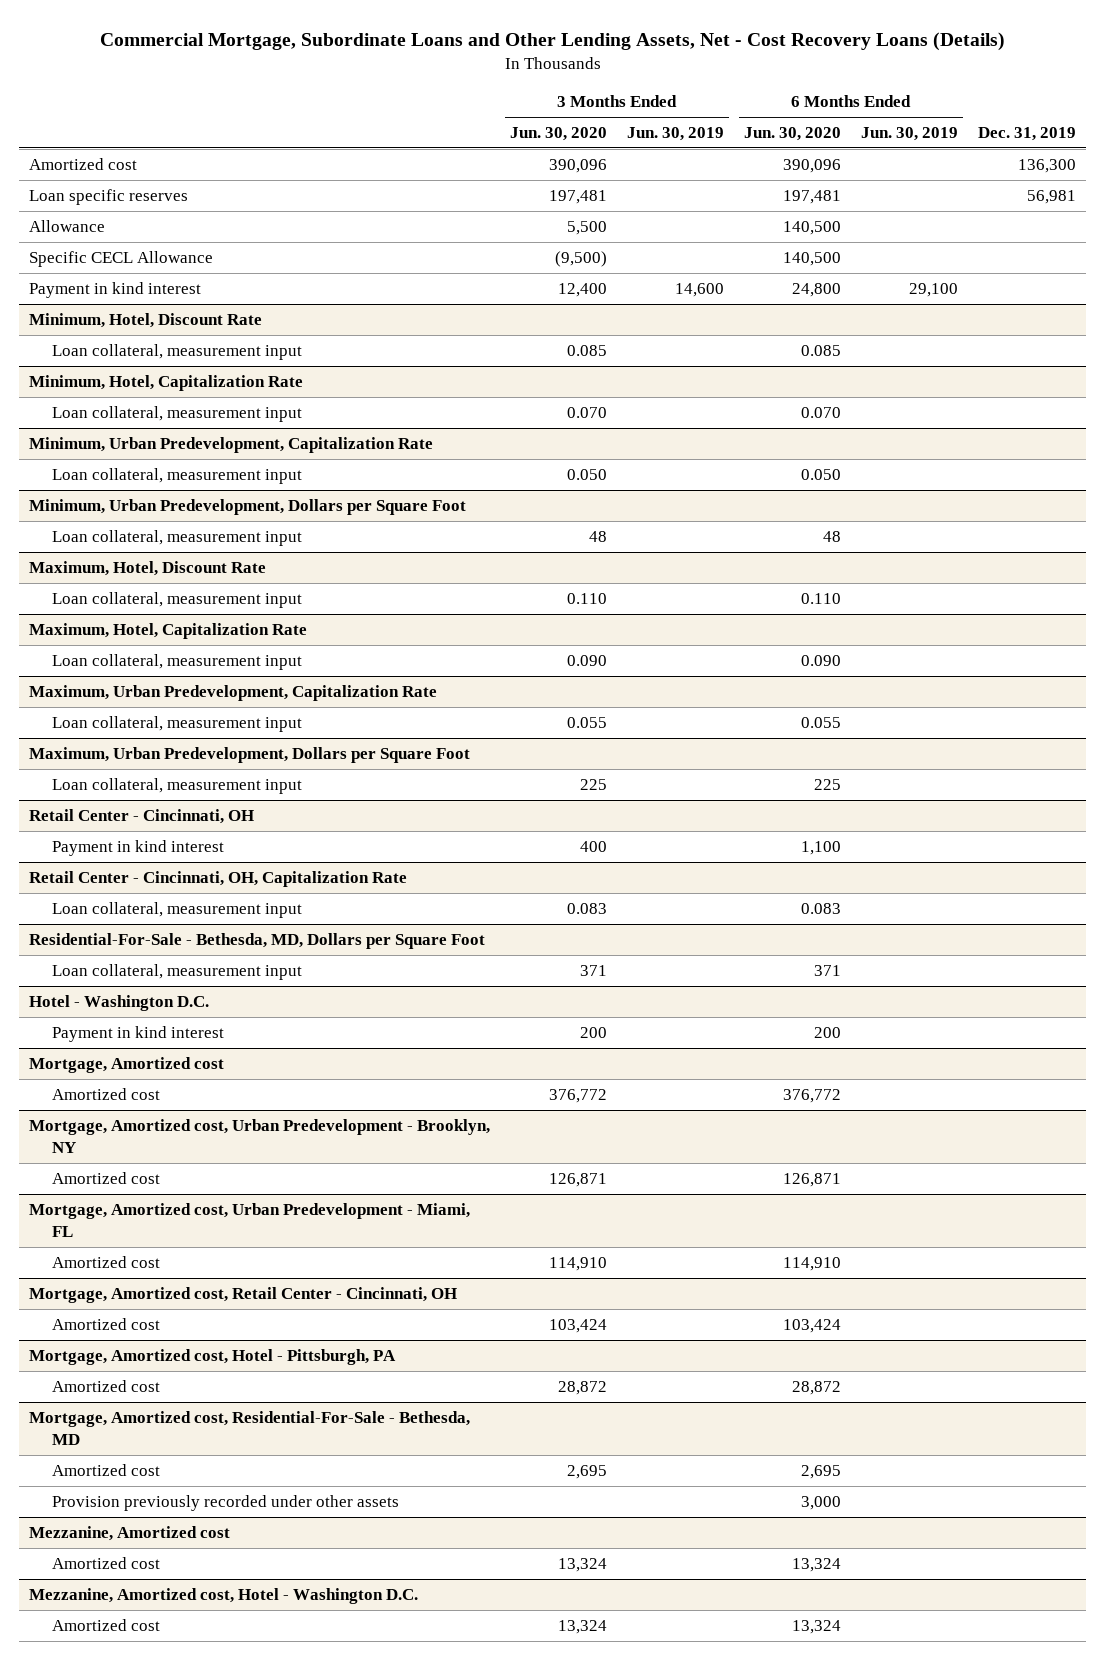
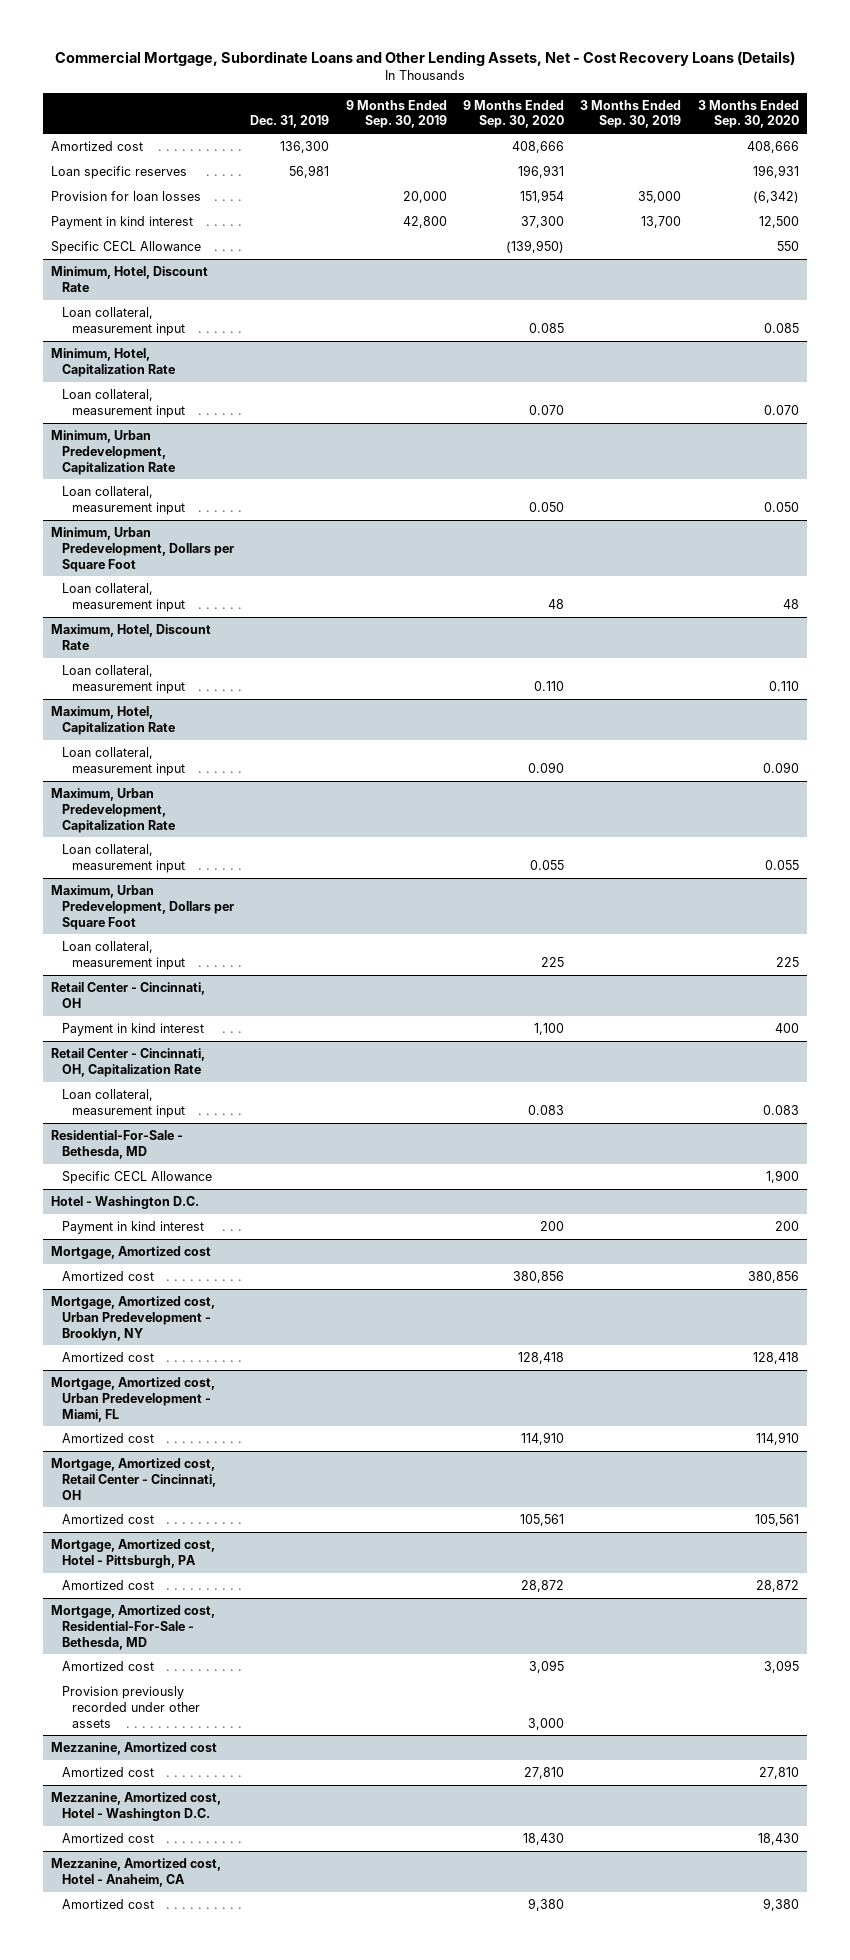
- | 3 Months Ended Jun. 30, 2020 | 3 Months Ended Jun. 30, 2019 | 6 Months Ended Jun. 30, 2020 | 6 Months Ended Jun. 30, 2019 | Dec. 31, 2019
+ | Dec. 31, 2019 | 9 Months Ended Sep. 30, 2019 | 9 Months Ended Sep. 30, 2020 | 3 Months Ended Sep. 30, 2019 | 3 Months Ended Sep. 30, 2020
- Allowance | 5,500 | | 140,500 | |
+ Provision for loan losses | | 20,000 | 151,954 | 35,000 | (6,342)
moved down: Specific CECL Allowance | | | (139,950) | | 550
- Residential-For-Sale - Bethesda, MD, Dollars per Square Foot
- Loan collateral, measurement input | 371 | | 371 | |
+ Residential-For-Sale - Bethesda, MD
+ Specific CECL Allowance | | | | | 1,900
+ Mezzanine, Amortized cost, Hotel - Anaheim, CA
+ Amortized cost | | | 9,380 | | 9,380

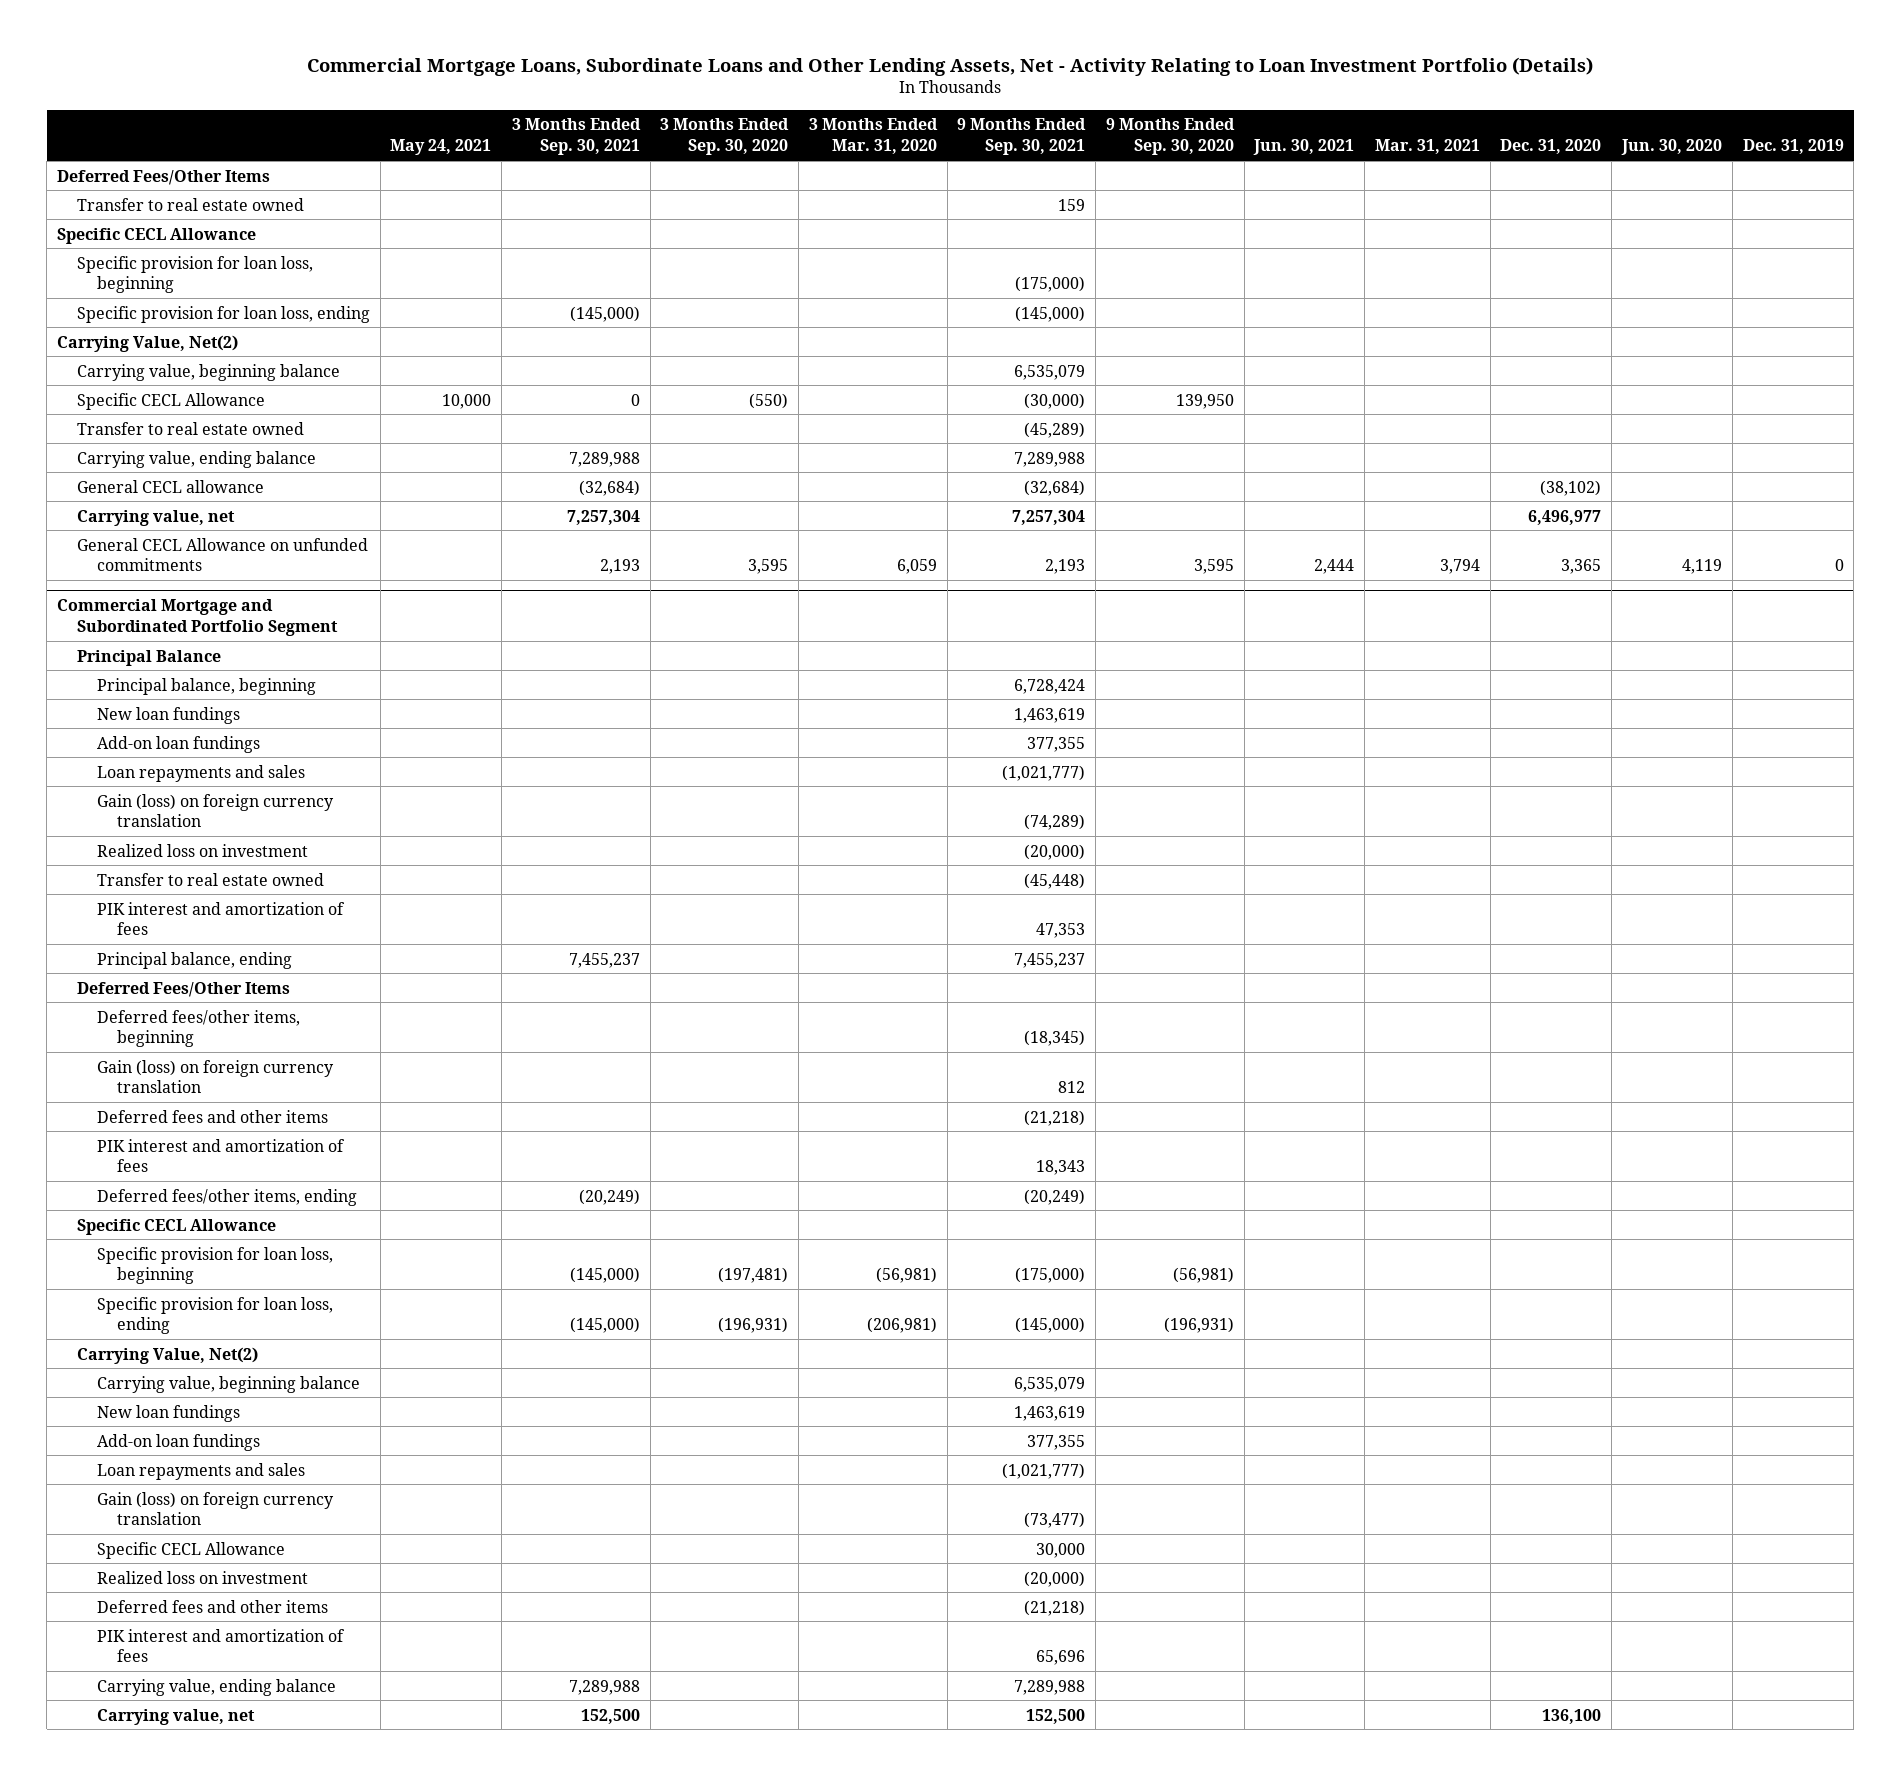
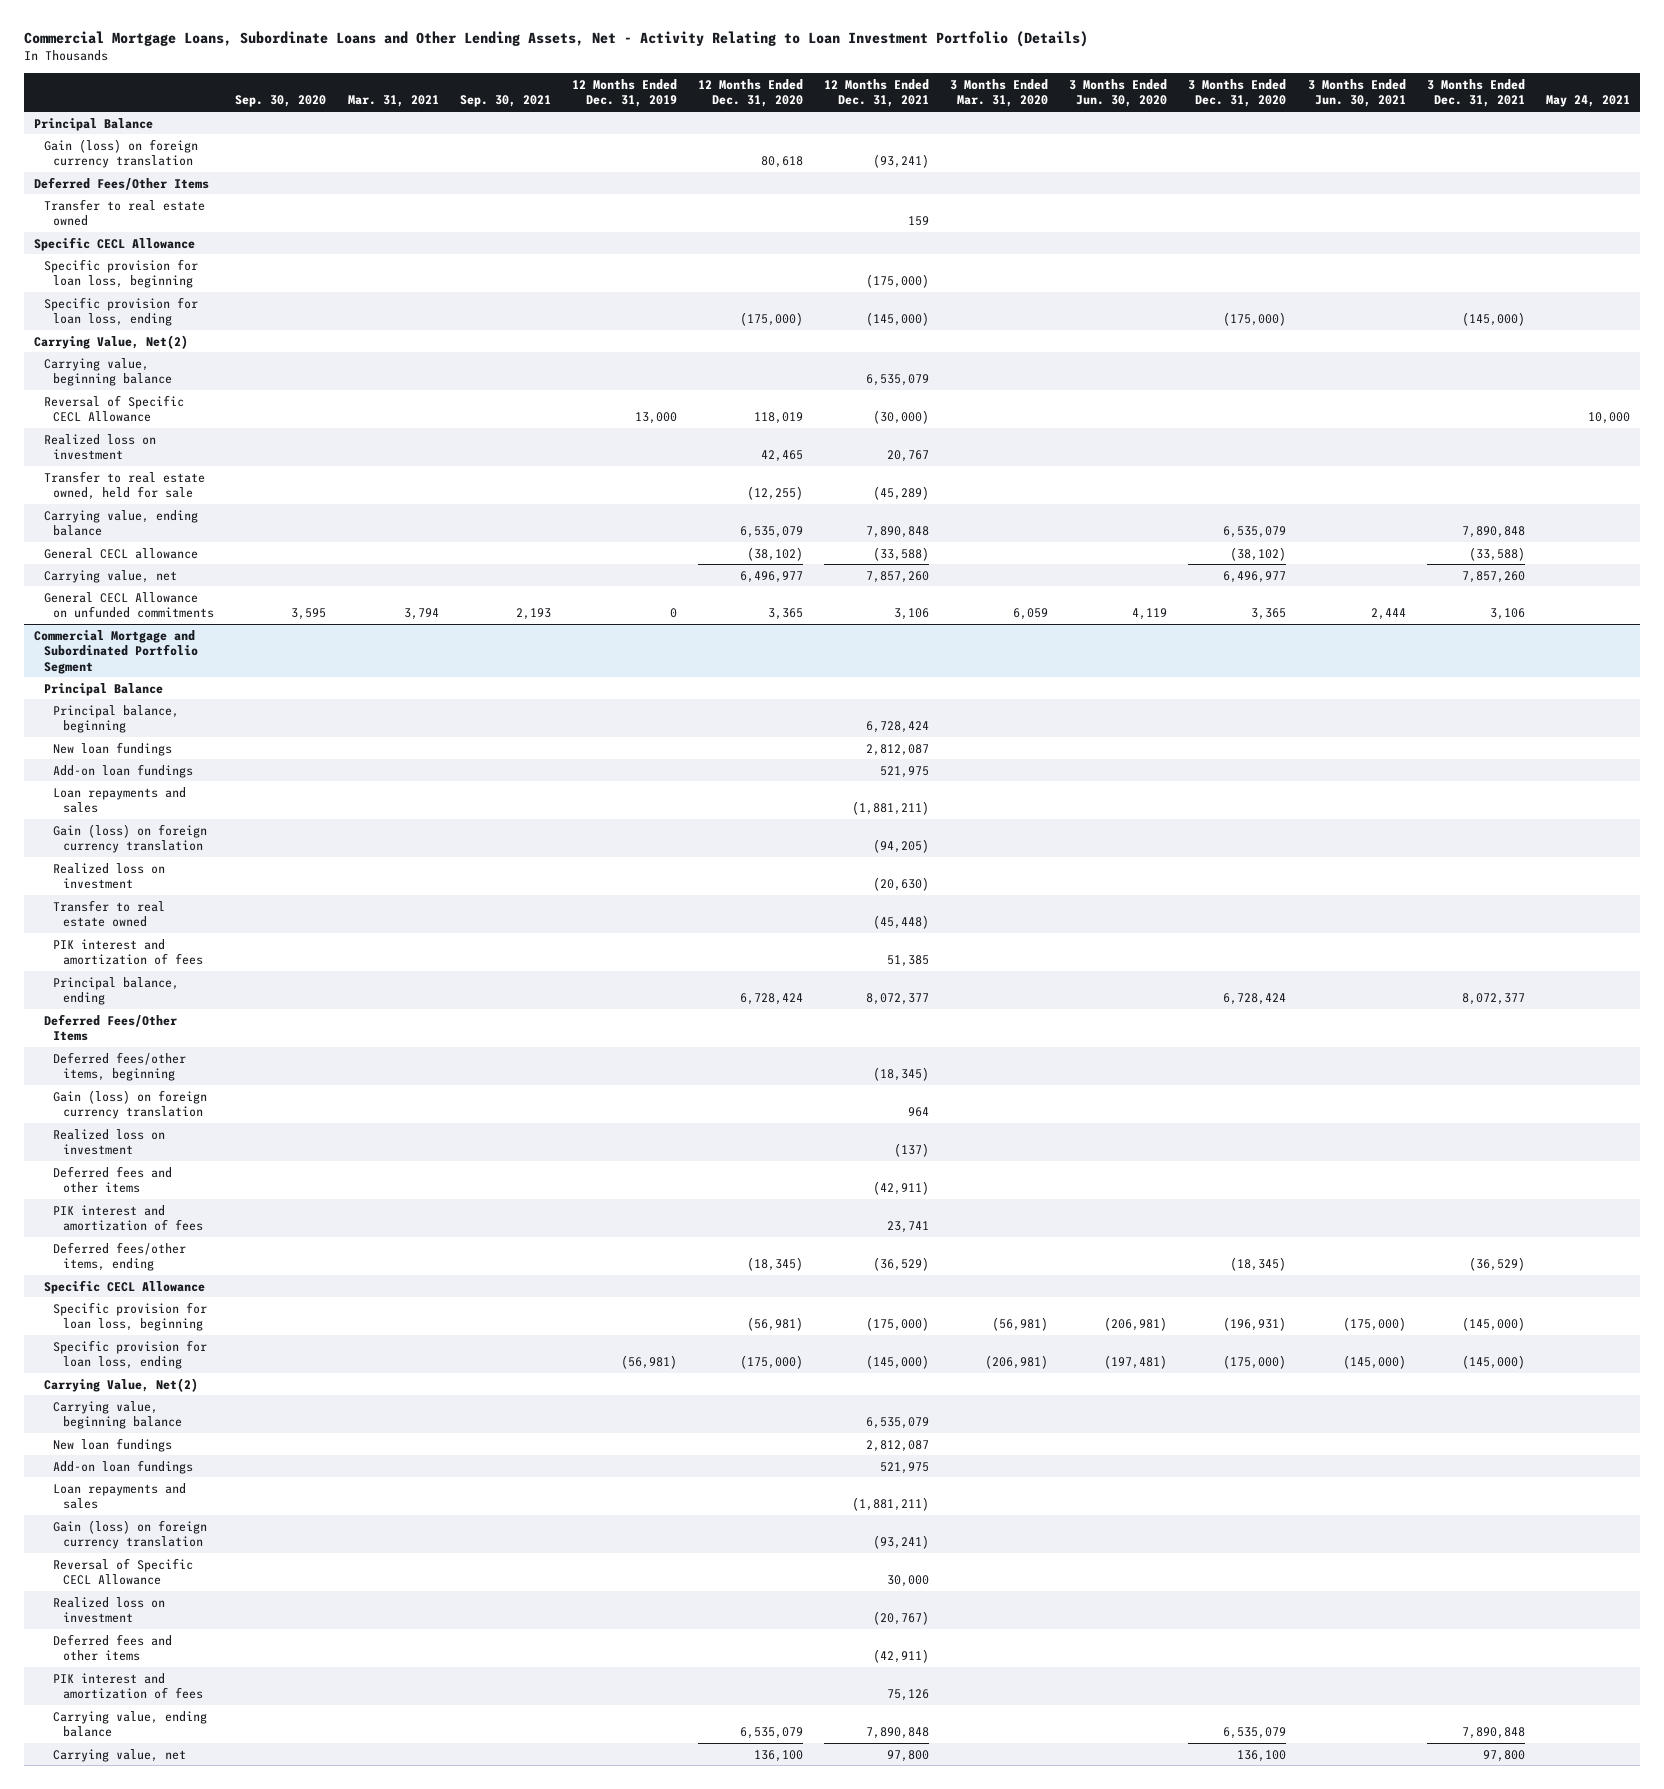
- | May 24, 2021 | 3 Months Ended Sep. 30, 2021 | 3 Months Ended Sep. 30, 2020 | 3 Months Ended Mar. 31, 2020 | 9 Months Ended Sep. 30, 2021 | 9 Months Ended Sep. 30, 2020 | Jun. 30, 2021 | Mar. 31, 2021 | Dec. 31, 2020 | Jun. 30, 2020 | Dec. 31, 2019
+ | Sep. 30, 2020 | Mar. 31, 2021 | Sep. 30, 2021 | 12 Months Ended Dec. 31, 2019 | 12 Months Ended Dec. 31, 2020 | 12 Months Ended Dec. 31, 2021 | 3 Months Ended Mar. 31, 2020 | 3 Months Ended Jun. 30, 2020 | 3 Months Ended Dec. 31, 2020 | 3 Months Ended Jun. 30, 2021 | 3 Months Ended Dec. 31, 2021 | May 24, 2021
+ Principal Balance
+ Gain (loss) on foreign currency translation | | | | | 80,618 | (93,241) | | | | | |
- Specific CECL Allowance | 10,000 | 0 | (550) | | (30,000) | 139,950 | | | | |
- Transfer to real estate owned | | | | | (45,289) | | | | | |
+ Reversal of Specific CECL Allowance | | | | 13,000 | 118,019 | (30,000) | | | | | | 10,000
+ Realized loss on investment | | | | | 42,465 | 20,767 | | | | | |
+ Transfer to real estate owned, held for sale | | | | | (12,255) | (45,289) | | | | | |
@ Commercial Mortgage and Subordinated Portfolio Segment
+ Realized loss on investment | | | | | | (137) | | | | | |
- Specific CECL Allowance | | | | | 30,000 | | | | | |
+ Reversal of Specific CECL Allowance | | | | | | 30,000 | | | | | |

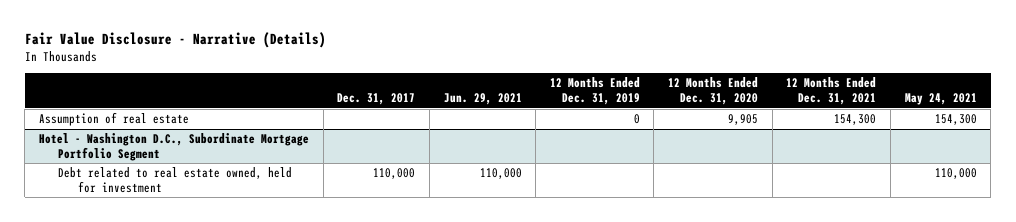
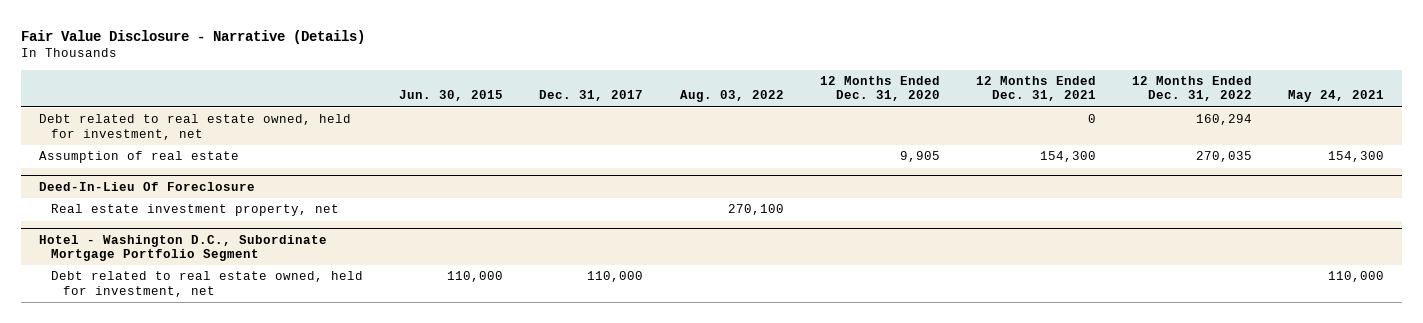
- | Dec. 31, 2017 | Jun. 29, 2021 | 12 Months Ended Dec. 31, 2019 | 12 Months Ended Dec. 31, 2020 | 12 Months Ended Dec. 31, 2021 | May 24, 2021
+ | Jun. 30, 2015 | Dec. 31, 2017 | Aug. 03, 2022 | 12 Months Ended Dec. 31, 2020 | 12 Months Ended Dec. 31, 2021 | 12 Months Ended Dec. 31, 2022 | May 24, 2021
+ Debt related to real estate owned, held for investment, net | | | | | 0 | 160,294 |
+ Deed-In-Lieu Of Foreclosure
+ Real estate investment property, net | | | 270,100 | | | |
@ Hotel - Washington D.C., Subordinate Mortgage Portfolio Segment
- Debt related to real estate owned, held for investment | 110,000 | 110,000 | | | | 110,000
+ Debt related to real estate owned, held for investment, net | 110,000 | 110,000 | | | | | 110,000

